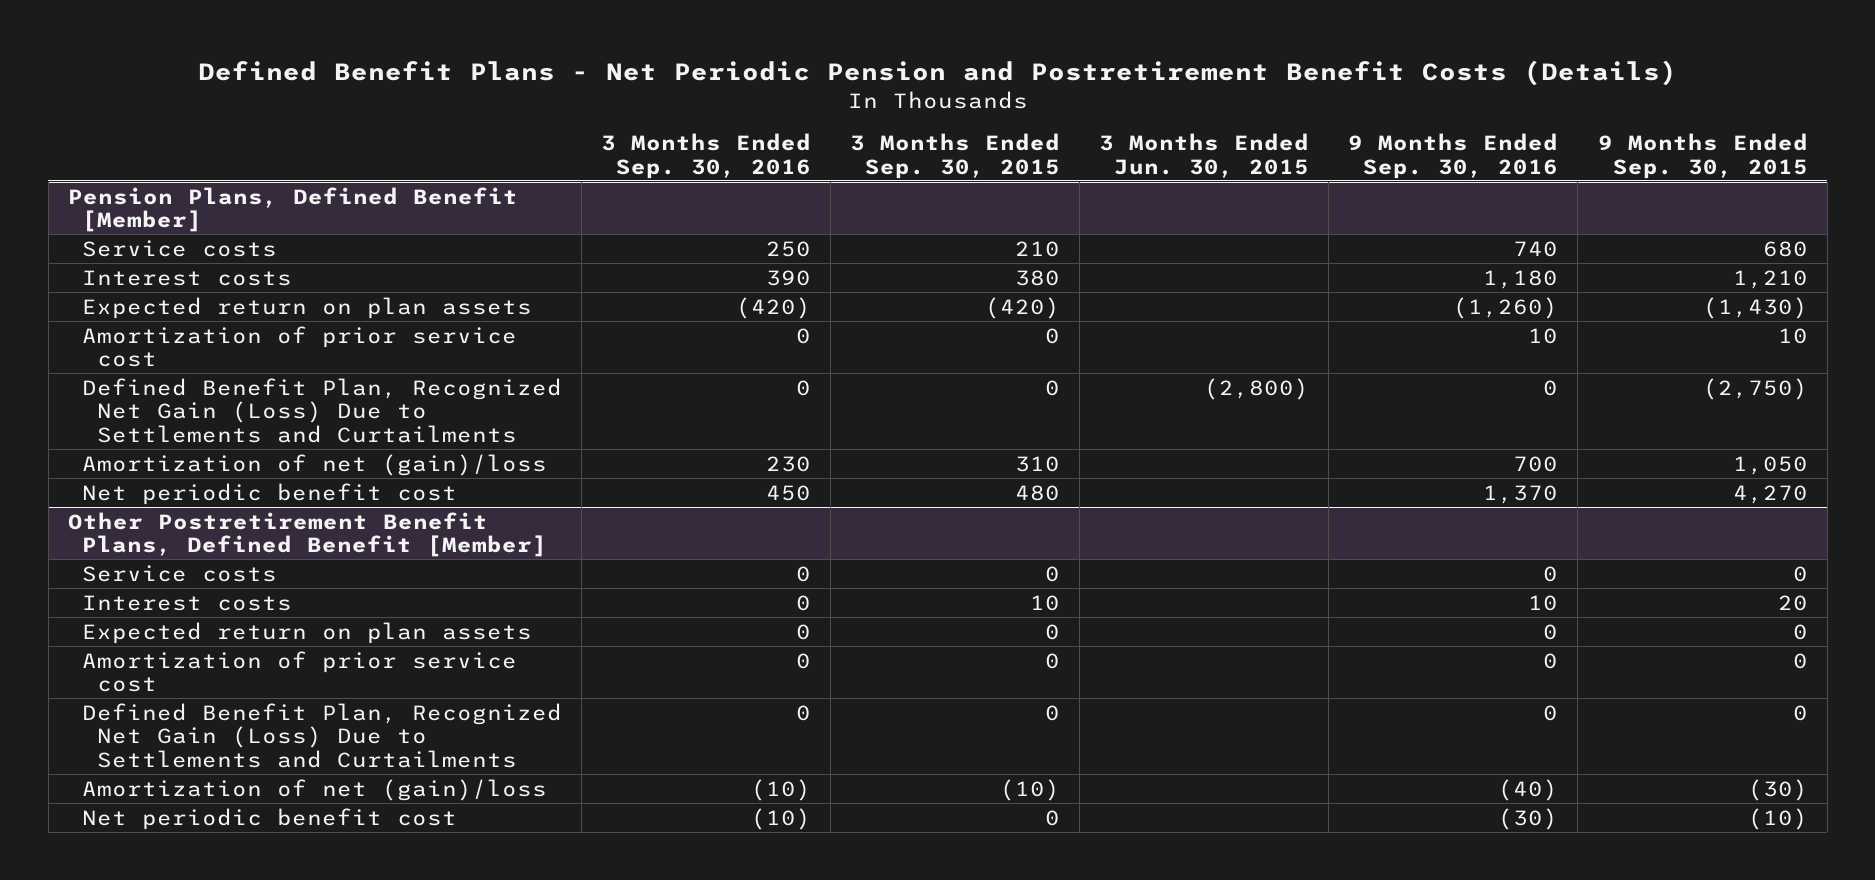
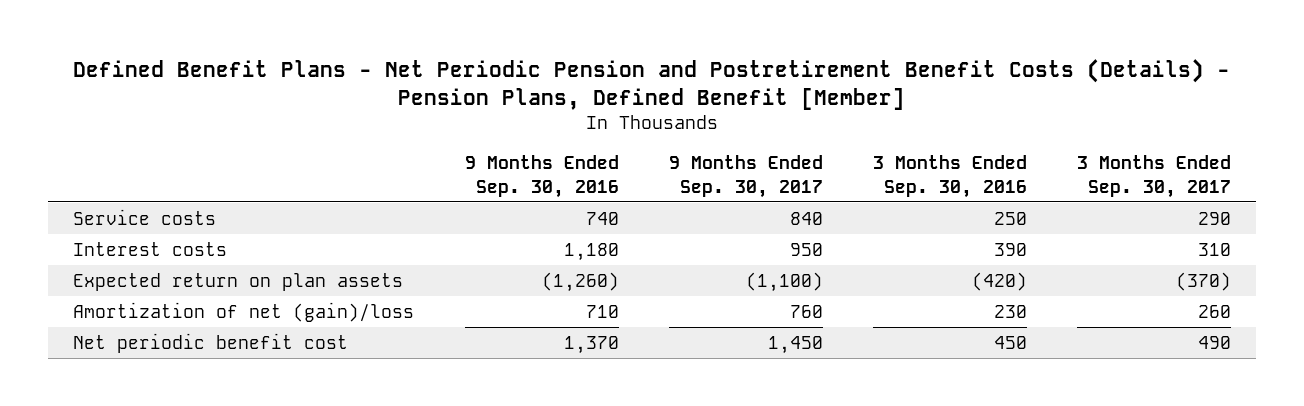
- Defined Benefit Plans - Net Periodic Pension and Postretirement Benefit Costs (Details)
+ Defined Benefit Plans - Net Periodic Pension and Postretirement Benefit Costs (Details) - Pension Plans, Defined Benefit [Member]
- | 3 Months Ended Sep. 30, 2016 | 3 Months Ended Sep. 30, 2015 | 3 Months Ended Jun. 30, 2015 | 9 Months Ended Sep. 30, 2016 | 9 Months Ended Sep. 30, 2015
+ | 9 Months Ended Sep. 30, 2016 | 9 Months Ended Sep. 30, 2017 | 3 Months Ended Sep. 30, 2016 | 3 Months Ended Sep. 30, 2017
- Pension Plans, Defined Benefit [Member]
- Amortization of prior service cost | 0 | 0 | | 10 | 10
- Defined Benefit Plan, Recognized Net Gain (Loss) Due to Settlements and Curtailments | 0 | 0 | (2,800) | 0 | (2,750)
- Amortization of net (gain)/loss | 230 | 310 | | 700 | 1,050
+ Amortization of net (gain)/loss | 710 | 760 | 230 | 260
- Other Postretirement Benefit Plans, Defined Benefit [Member]
- Service costs | 0 | 0 | | 0 | 0
- Interest costs | 0 | 10 | | 10 | 20
- Expected return on plan assets | 0 | 0 | | 0 | 0
- Amortization of prior service cost | 0 | 0 | | 0 | 0
- Defined Benefit Plan, Recognized Net Gain (Loss) Due to Settlements and Curtailments | 0 | 0 | | 0 | 0
- Amortization of net (gain)/loss | (10) | (10) | | (40) | (30)
- Net periodic benefit cost | (10) | 0 | | (30) | (10)

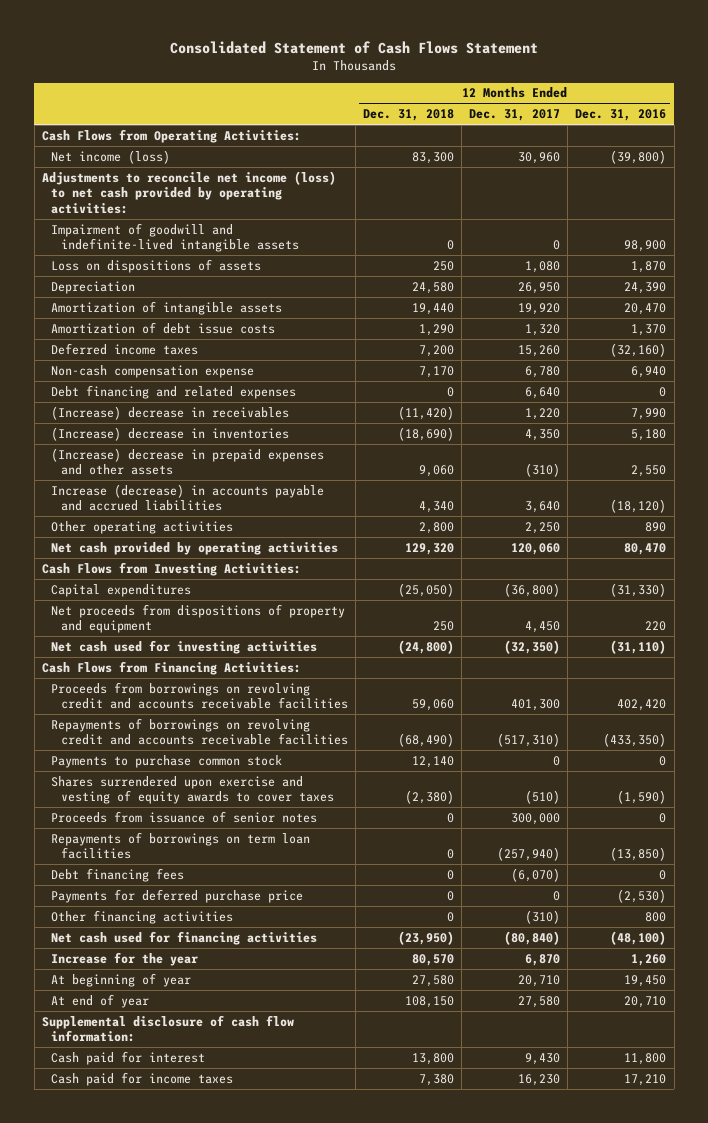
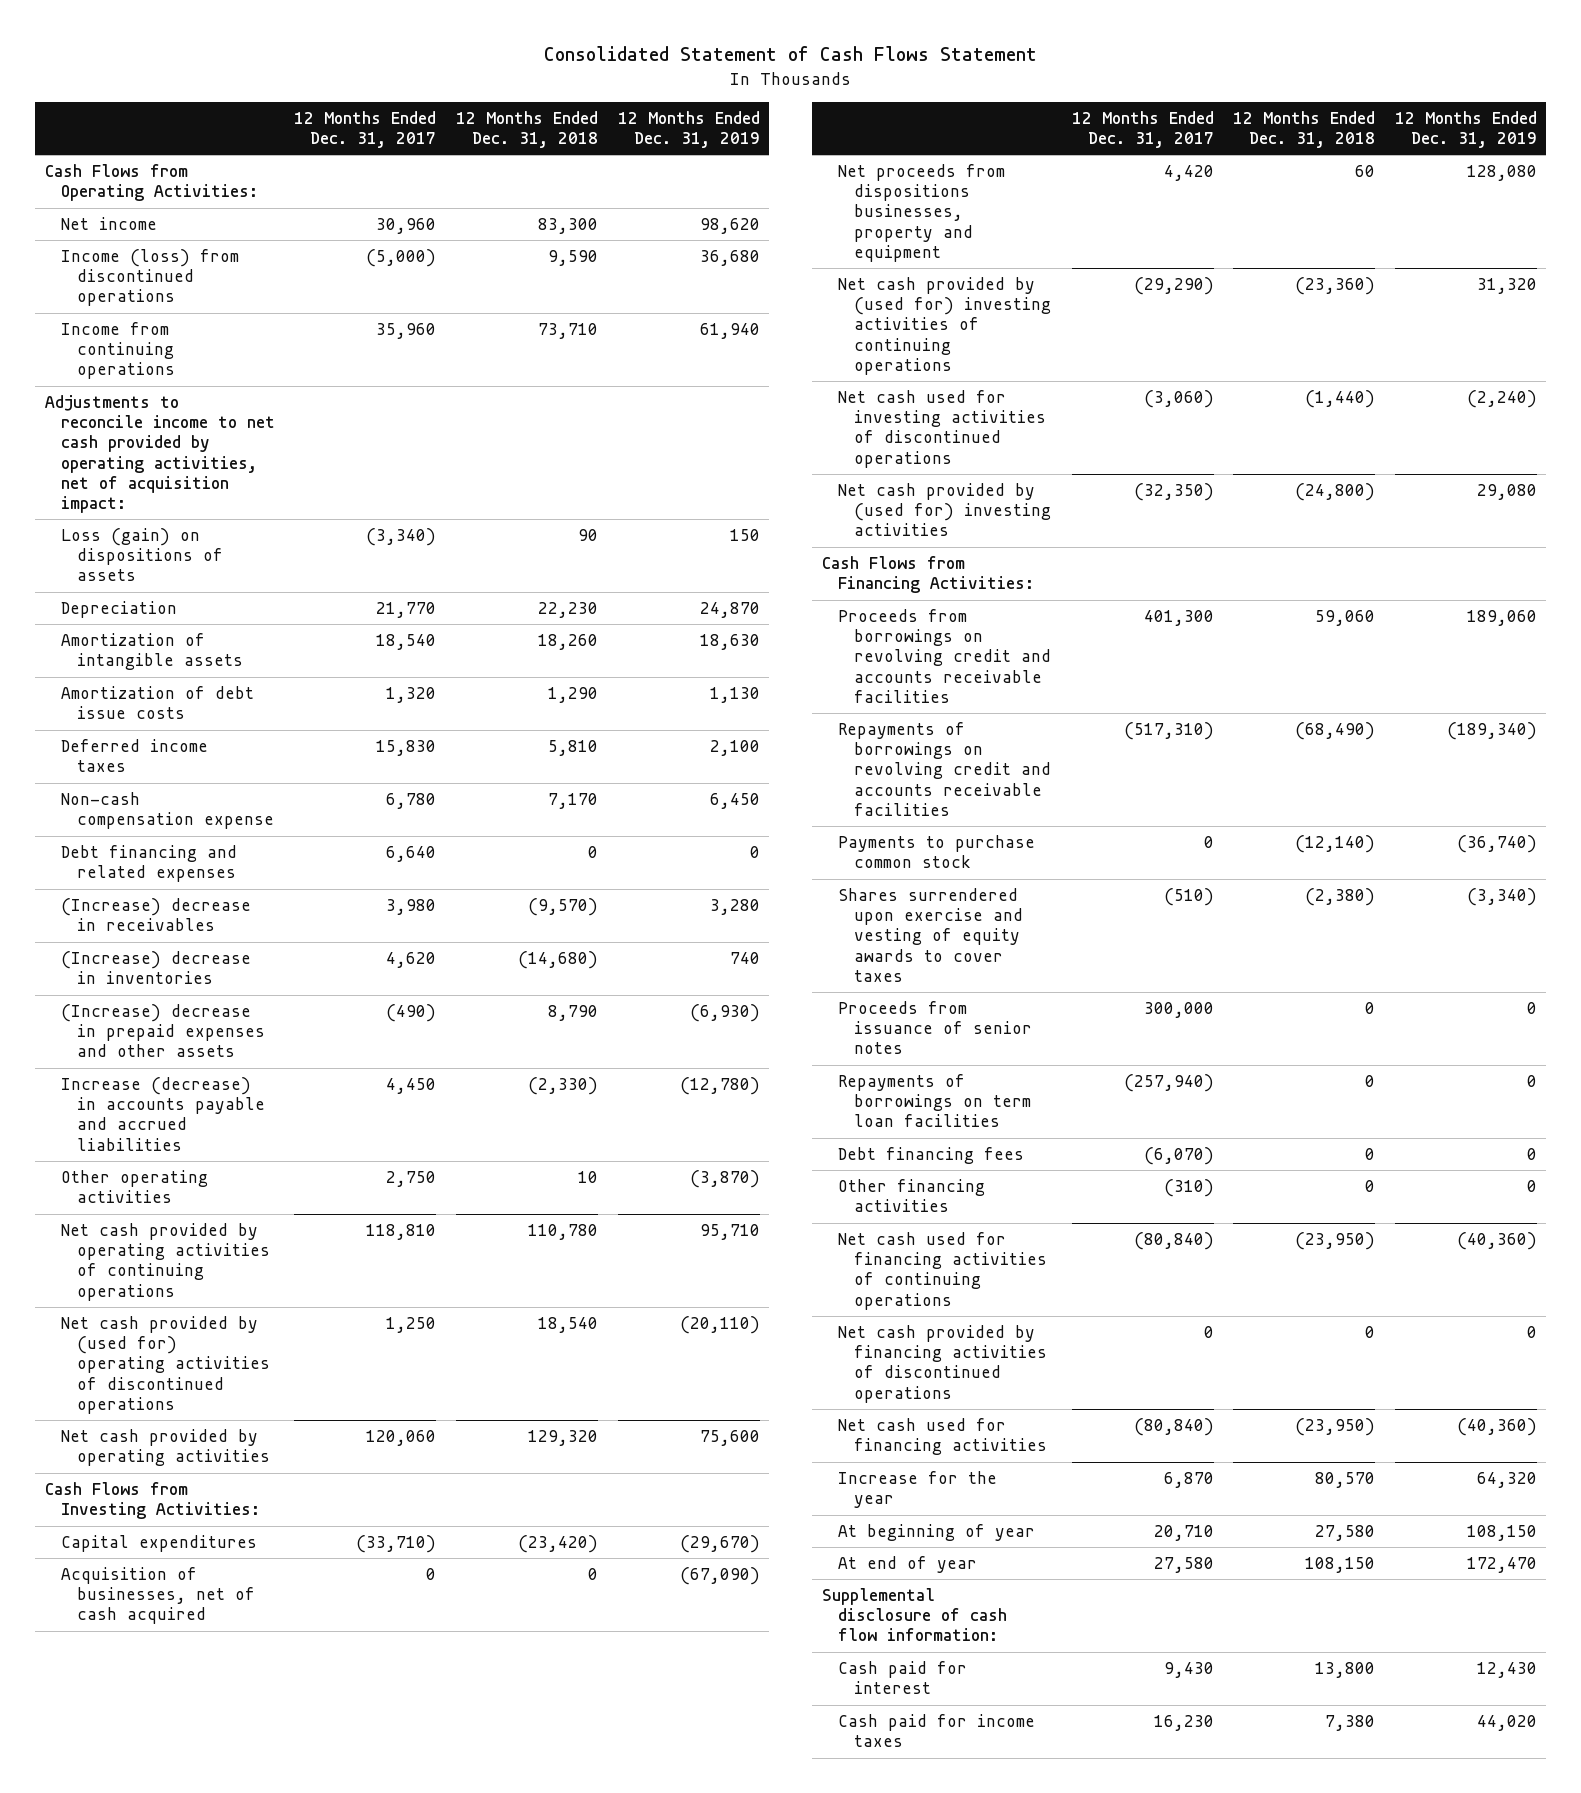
- | 12 Months Ended Dec. 31, 2018 | 12 Months Ended Dec. 31, 2017 | 12 Months Ended Dec. 31, 2016
+ | 12 Months Ended Dec. 31, 2017 | 12 Months Ended Dec. 31, 2018 | 12 Months Ended Dec. 31, 2019
- Net income (loss) | 83,300 | 30,960 | (39,800)
- Adjustments to reconcile net income (loss) to net cash provided by operating activities:
- Impairment of goodwill and indefinite-lived intangible assets | 0 | 0 | 98,900
- Loss on dispositions of assets | 250 | 1,080 | 1,870
- Depreciation | 24,580 | 26,950 | 24,390
- Amortization of intangible assets | 19,440 | 19,920 | 20,470
+ Net income | 30,960 | 83,300 | 98,620
+ Income (loss) from discontinued operations | (5,000) | 9,590 | 36,680
+ Income from continuing operations | 35,960 | 73,710 | 61,940
+ Adjustments to reconcile income to net cash provided by operating activities, net of acquisition impact:
+ Loss (gain) on dispositions of assets | (3,340) | 90 | 150
+ Depreciation | 21,770 | 22,230 | 24,870
+ Amortization of intangible assets | 18,540 | 18,260 | 18,630
- Deferred income taxes | 7,200 | 15,260 | (32,160)
+ Deferred income taxes | 15,830 | 5,810 | 2,100
- (Increase) decrease in receivables | (11,420) | 1,220 | 7,990
- (Increase) decrease in inventories | (18,690) | 4,350 | 5,180
- (Increase) decrease in prepaid expenses and other assets | 9,060 | (310) | 2,550
- Increase (decrease) in accounts payable and accrued liabilities | 4,340 | 3,640 | (18,120)
- Other operating activities | 2,800 | 2,250 | 890
+ (Increase) decrease in receivables | 3,980 | (9,570) | 3,280
+ (Increase) decrease in inventories | 4,620 | (14,680) | 740
+ (Increase) decrease in prepaid expenses and other assets | (490) | 8,790 | (6,930)
+ Increase (decrease) in accounts payable and accrued liabilities | 4,450 | (2,330) | (12,780)
+ Other operating activities | 2,750 | 10 | (3,870)
+ Net cash provided by operating activities of continuing operations | 118,810 | 110,780 | 95,710
+ Net cash provided by (used for) operating activities of discontinued operations | 1,250 | 18,540 | (20,110)
- Capital expenditures | (25,050) | (36,800) | (31,330)
- Net proceeds from dispositions of property and equipment | 250 | 4,450 | 220
- Net cash used for investing activities | (24,800) | (32,350) | (31,110)
+ Capital expenditures | (33,710) | (23,420) | (29,670)
+ Acquisition of businesses, net of cash acquired | 0 | 0 | (67,090)
+ Net proceeds from dispositions businesses, property and equipment | 4,420 | 60 | 128,080
+ Net cash provided by (used for) investing activities of continuing operations | (29,290) | (23,360) | 31,320
+ Net cash used for investing activities of discontinued operations | (3,060) | (1,440) | (2,240)
+ Net cash provided by (used for) investing activities | (32,350) | (24,800) | 29,080
- Payments to purchase common stock | 12,140 | 0 | 0
+ Payments to purchase common stock | 0 | (12,140) | (36,740)
- Payments for deferred purchase price | 0 | 0 | (2,530)
+ Net cash used for financing activities of continuing operations | (80,840) | (23,950) | (40,360)
+ Net cash provided by financing activities of discontinued operations | 0 | 0 | 0

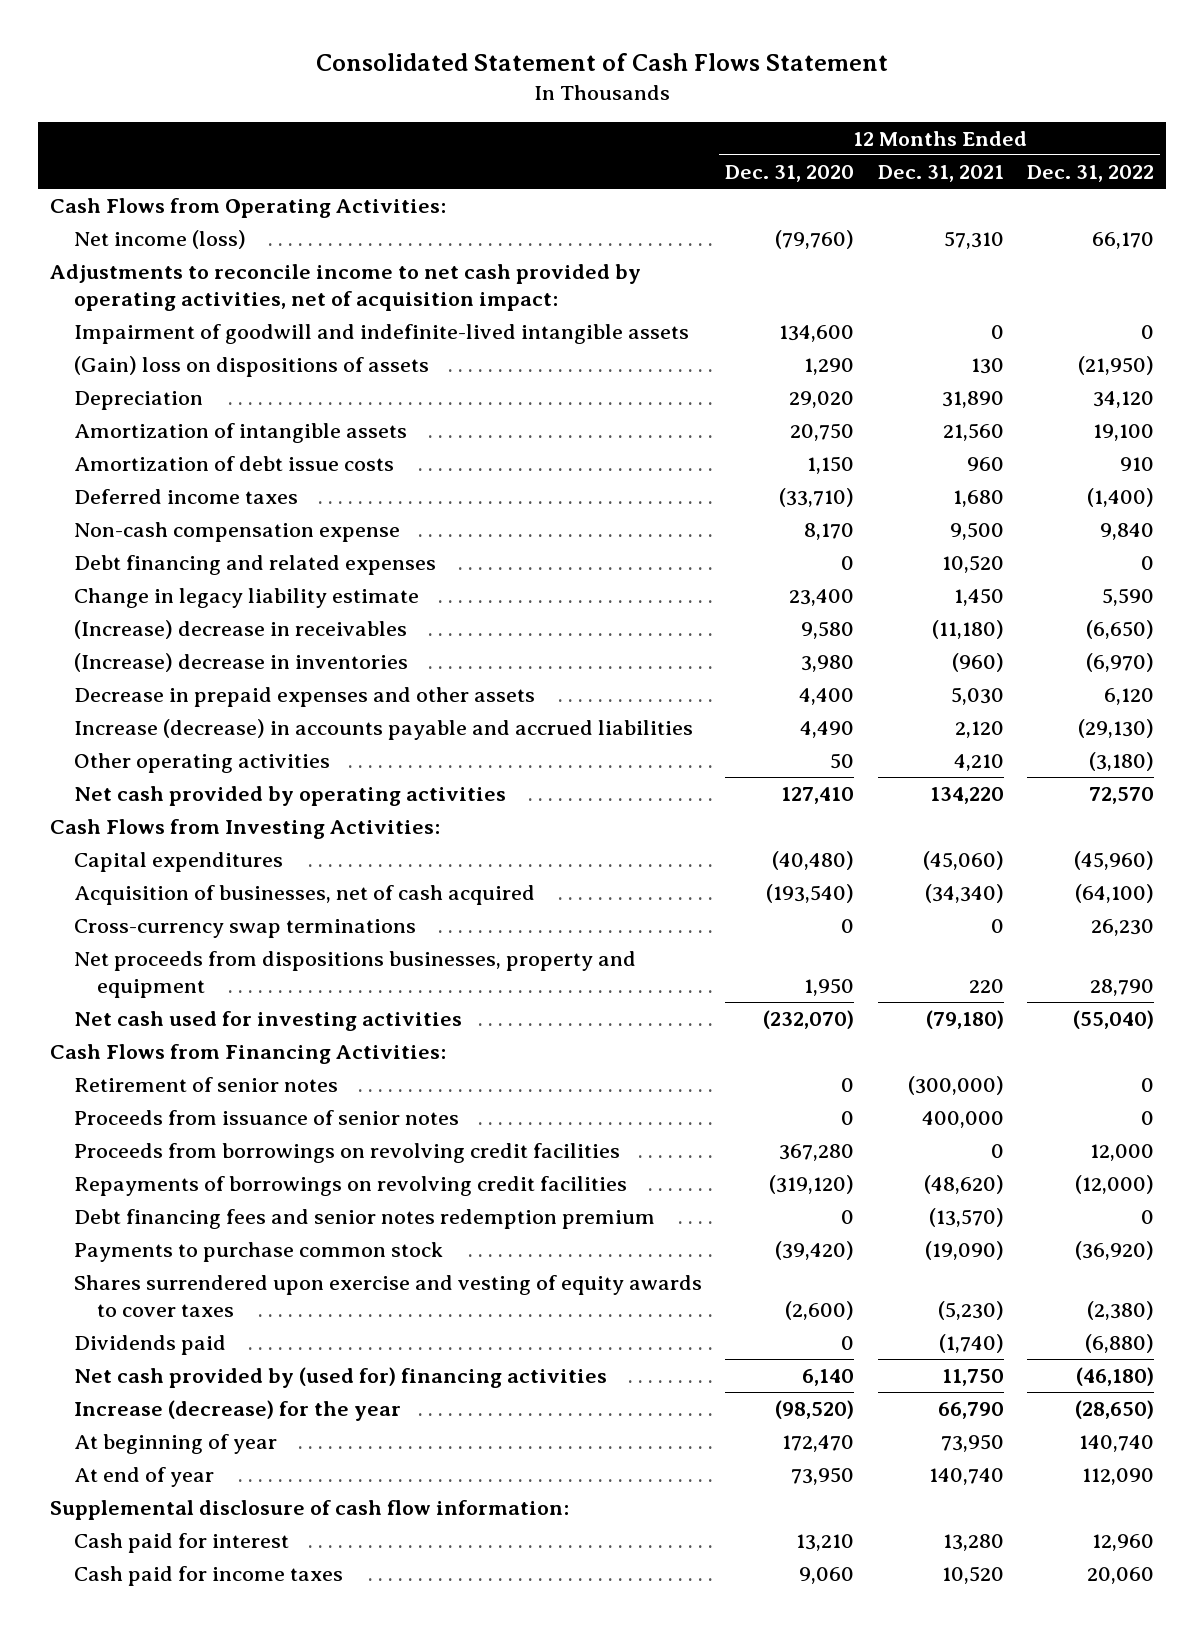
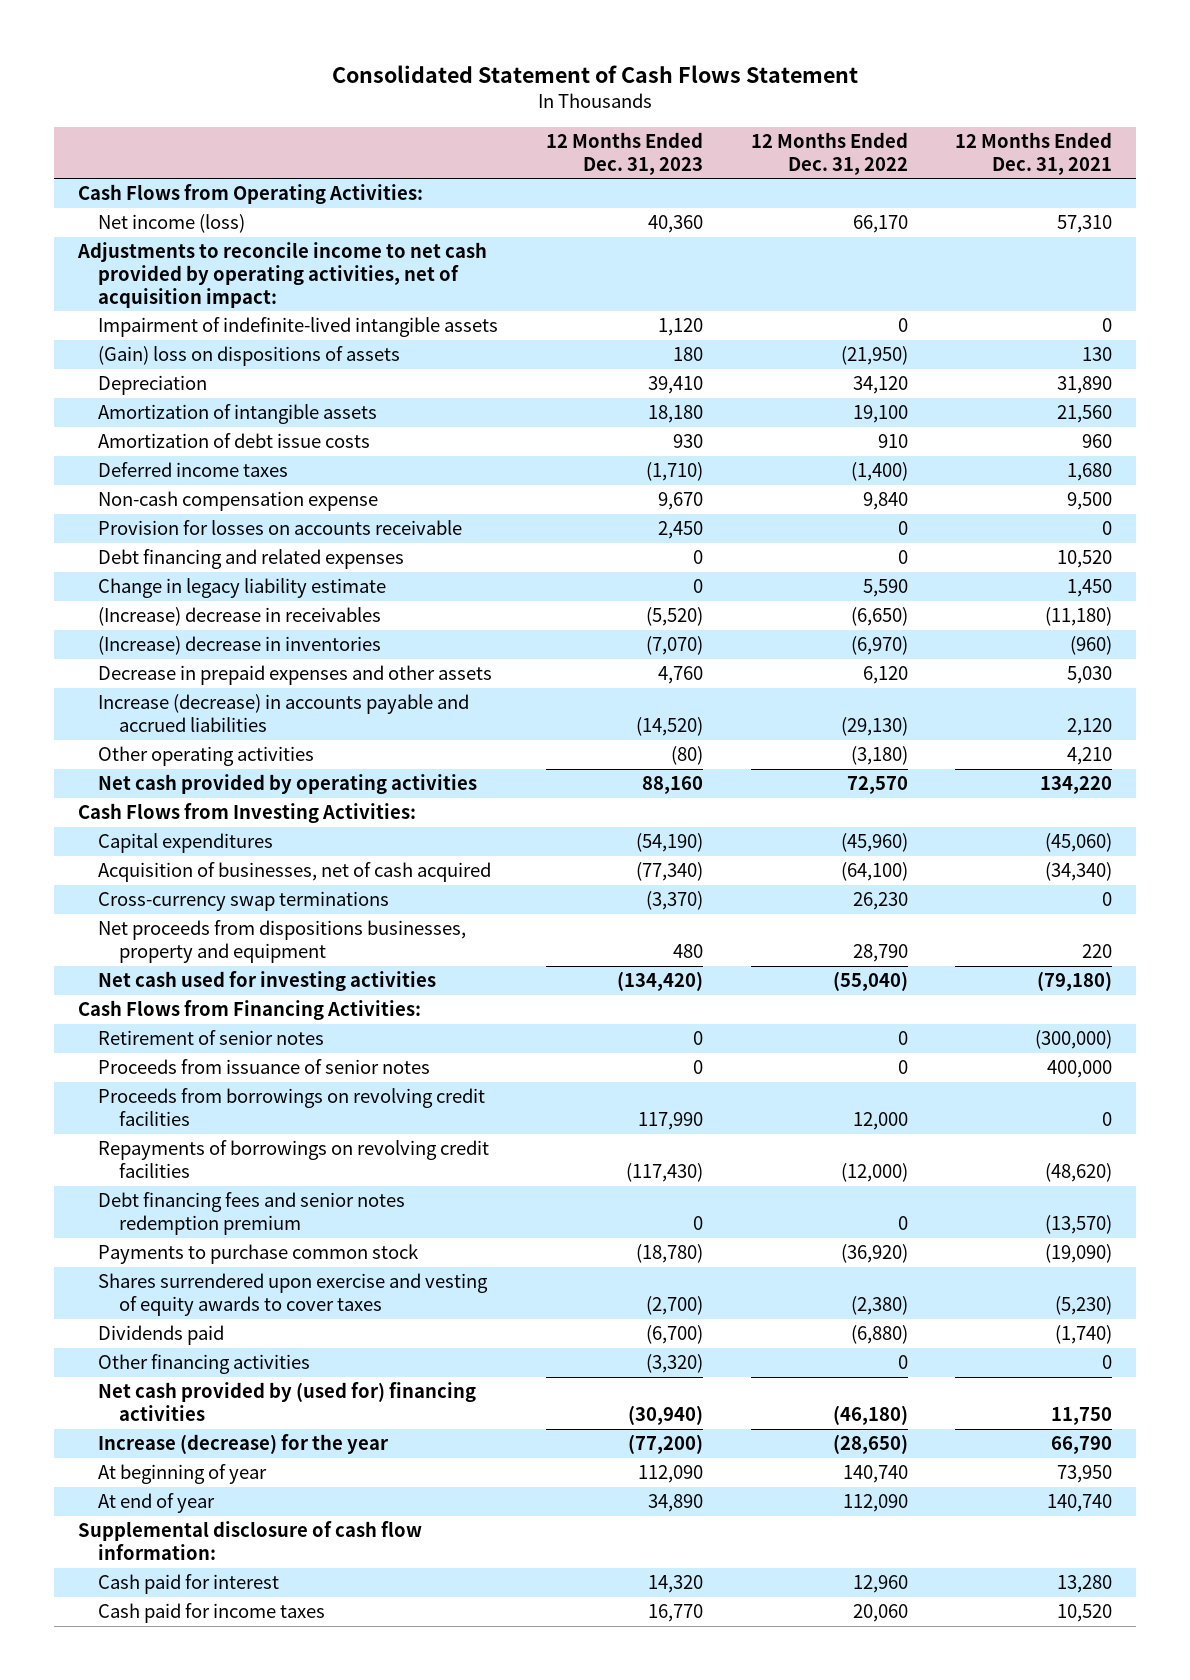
- | 12 Months Ended Dec. 31, 2020 | 12 Months Ended Dec. 31, 2021 | 12 Months Ended Dec. 31, 2022
+ | 12 Months Ended Dec. 31, 2023 | 12 Months Ended Dec. 31, 2022 | 12 Months Ended Dec. 31, 2021
- Impairment of goodwill and indefinite-lived intangible assets | 134,600 | 0 | 0
+ Impairment of indefinite-lived intangible assets | 1,120 | 0 | 0
+ Provision for losses on accounts receivable | 2,450 | 0 | 0
+ Other financing activities | (3,320) | 0 | 0

